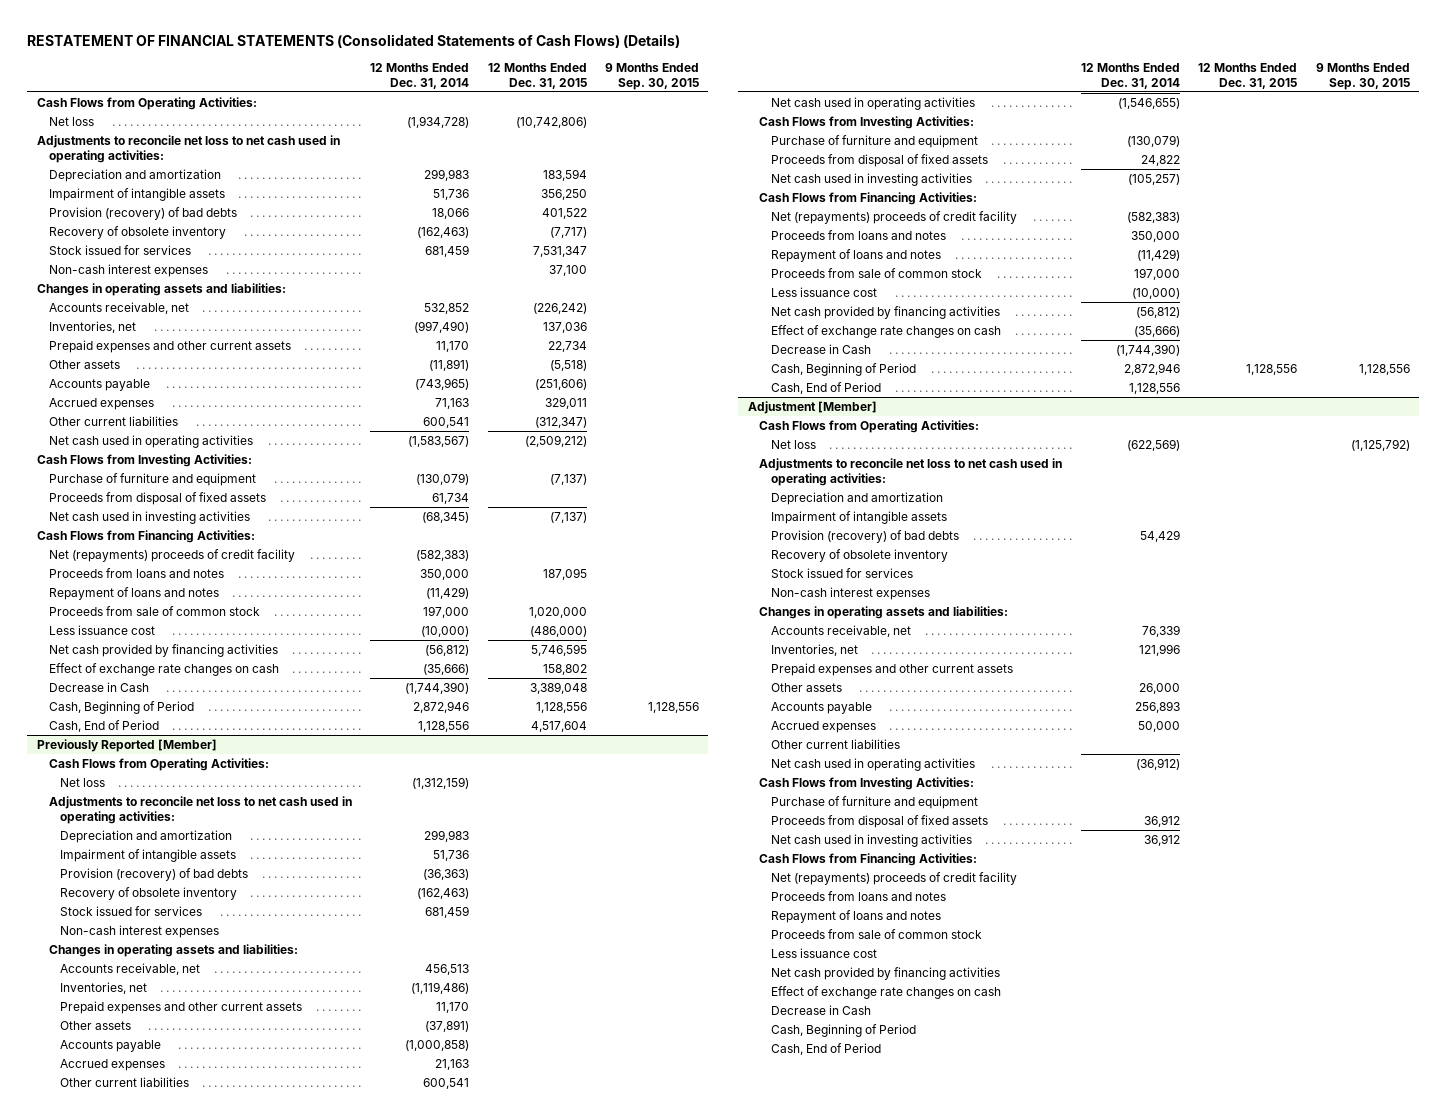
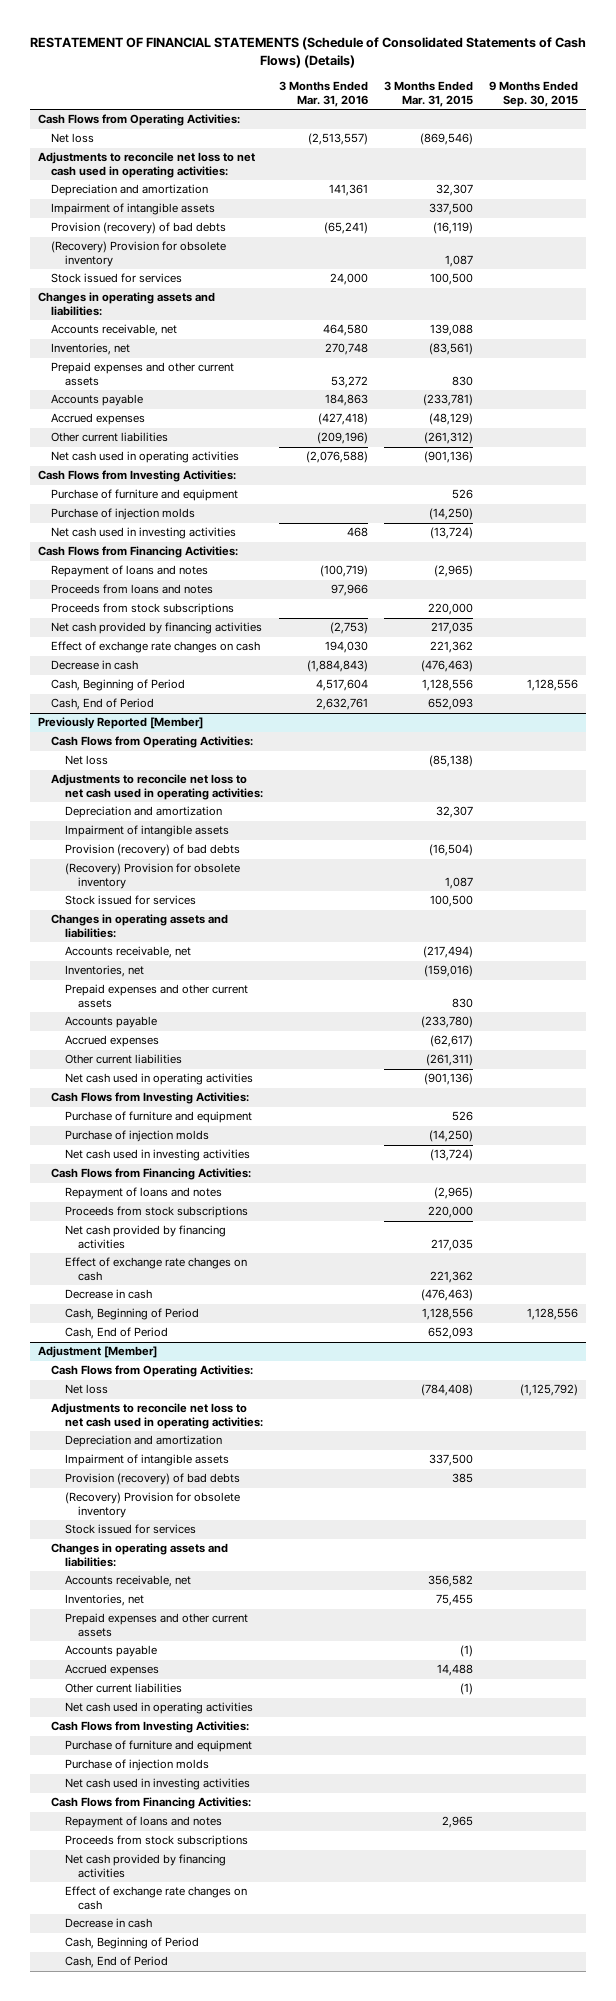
- RESTATEMENT OF FINANCIAL STATEMENTS (Consolidated Statements of Cash Flows) (Details)
+ RESTATEMENT OF FINANCIAL STATEMENTS (Schedule of Consolidated Statements of Cash Flows) (Details)
- | 12 Months Ended Dec. 31, 2014 | 12 Months Ended Dec. 31, 2015 | 9 Months Ended Sep. 30, 2015
+ | 3 Months Ended Mar. 31, 2016 | 3 Months Ended Mar. 31, 2015 | 9 Months Ended Sep. 30, 2015
- Recovery of obsolete inventory | (162,463) | (7,717) |
+ (Recovery) Provision for obsolete inventory | | 1,087 |
- Non-cash interest expenses | | 37,100 |
- Other assets | (11,891) | (5,518) |
- Proceeds from disposal of fixed assets | 61,734 | |
+ Purchase of injection molds | | (14,250) |
- Net (repayments) proceeds of credit facility | (582,383) | |
- Proceeds from sale of common stock | 197,000 | 1,020,000 |
- Less issuance cost | (10,000) | (486,000) |
moved down: Proceeds from loans and notes | 97,966 | |
+ Proceeds from stock subscriptions | | 220,000 |
- Decrease in Cash | (1,744,390) | 3,389,048 |
+ Decrease in cash | (1,884,843) | (476,463) |
@ Previously Reported [Member]
- Recovery of obsolete inventory | (162,463) | |
+ (Recovery) Provision for obsolete inventory | | 1,087 |
- Non-cash interest expenses
- Other assets | (37,891) | |
- Proceeds from disposal of fixed assets | 24,822 | |
+ Purchase of injection molds | | (14,250) |
- Net (repayments) proceeds of credit facility | (582,383) | |
- Proceeds from loans and notes | 350,000 | |
- Proceeds from sale of common stock | 197,000 | |
- Less issuance cost | (10,000) | |
+ Proceeds from stock subscriptions | | 220,000 |
- Decrease in Cash | (1,744,390) | |
+ Decrease in cash | | (476,463) |
@ Adjustment [Member]
- Recovery of obsolete inventory
+ (Recovery) Provision for obsolete inventory
- Non-cash interest expenses
- Other assets | 26,000 | |
- Proceeds from disposal of fixed assets | 36,912 | |
+ Purchase of injection molds
- Net (repayments) proceeds of credit facility
- Proceeds from loans and notes
- Proceeds from sale of common stock
- Less issuance cost
+ Proceeds from stock subscriptions
- Decrease in Cash
+ Decrease in cash

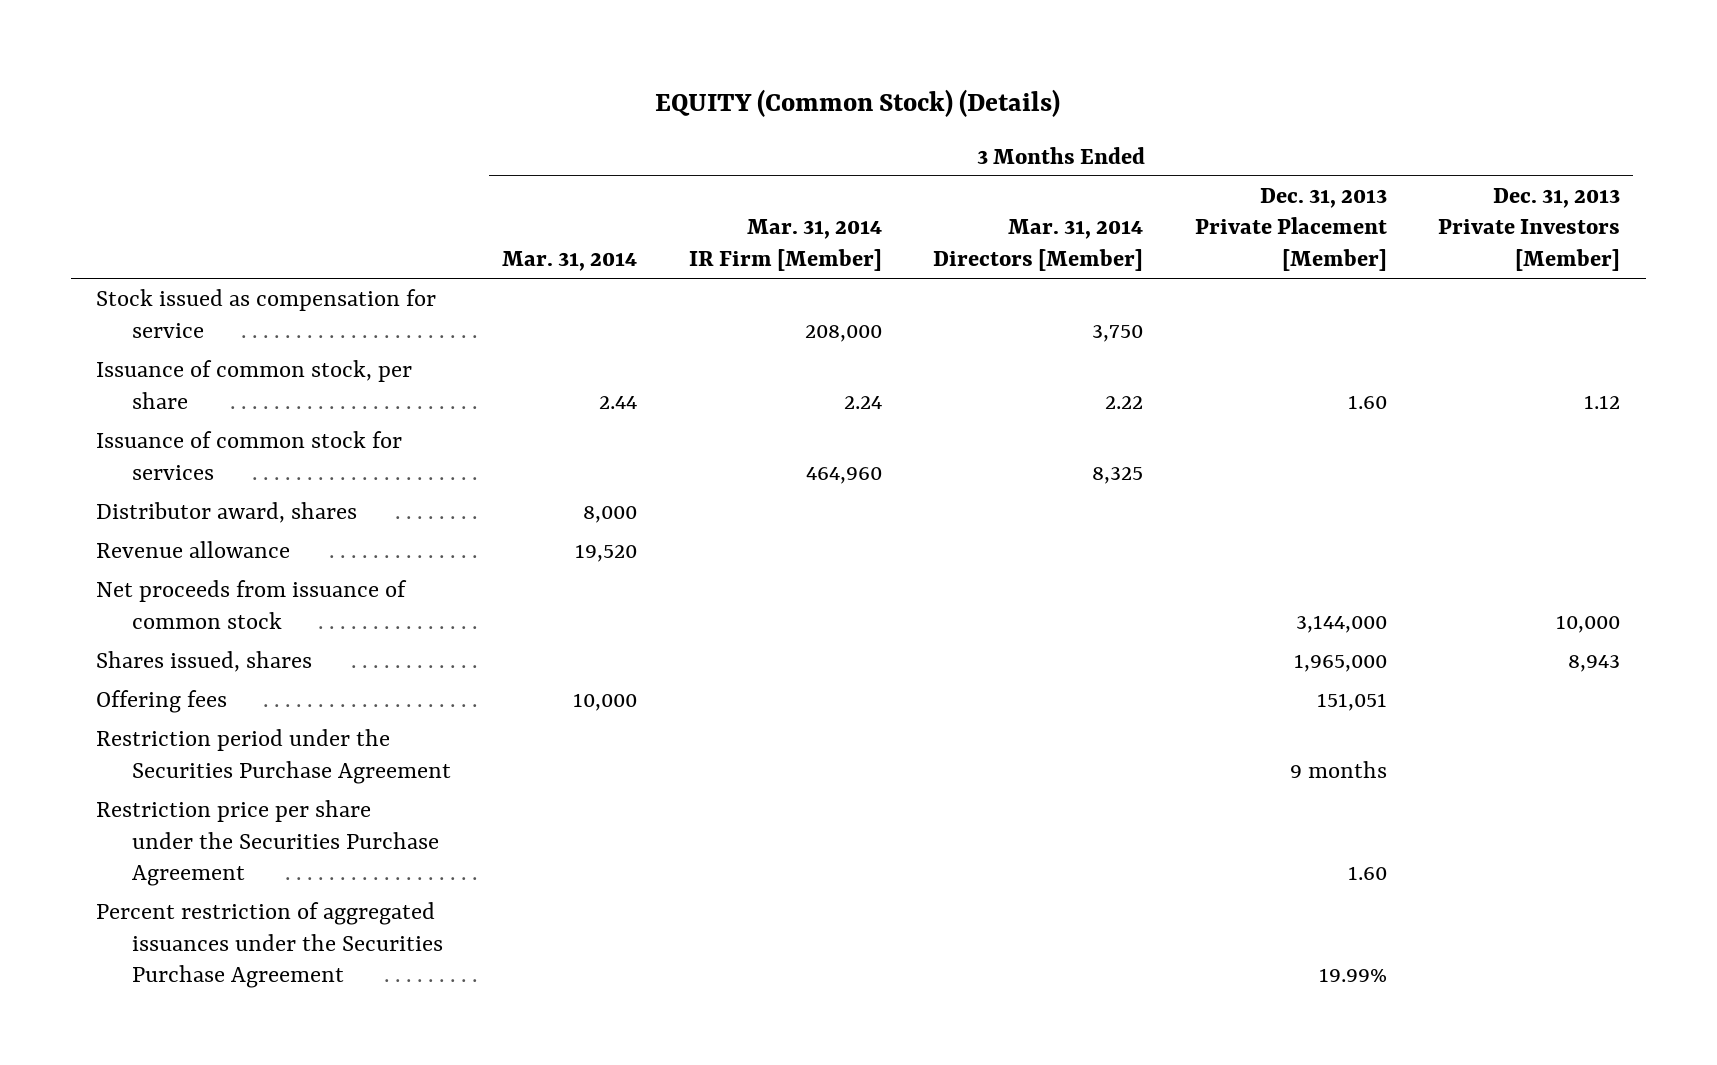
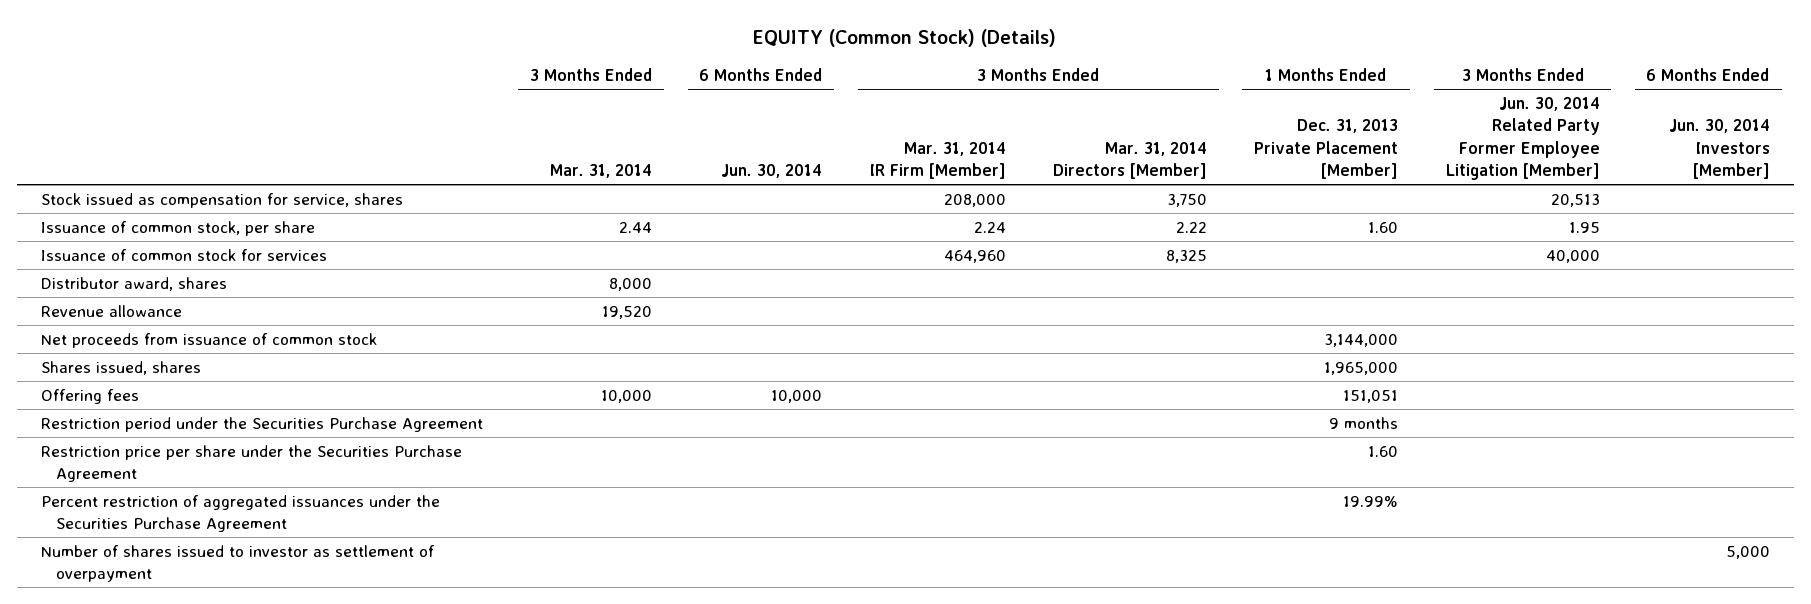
- | 3 Months Ended Mar. 31, 2014 | 3 Months Ended Mar. 31, 2014 IR Firm [Member] | 3 Months Ended Mar. 31, 2014 Directors [Member] | 3 Months Ended Dec. 31, 2013 Private Placement [Member] | 3 Months Ended Dec. 31, 2013 Private Investors [Member]
+ | 3 Months Ended Mar. 31, 2014 | 6 Months Ended Jun. 30, 2014 | 3 Months Ended Mar. 31, 2014 IR Firm [Member] | 3 Months Ended Mar. 31, 2014 Directors [Member] | 1 Months Ended Dec. 31, 2013 Private Placement [Member] | 3 Months Ended Jun. 30, 2014 Related Party Former Employee Litigation [Member] | 6 Months Ended Jun. 30, 2014 Investors [Member]
- Stock issued as compensation for service | | 208,000 | 3,750 | |
+ Stock issued as compensation for service, shares | | | 208,000 | 3,750 | | 20,513 |
+ Number of shares issued to investor as settlement of overpayment | | | | | | | 5,000

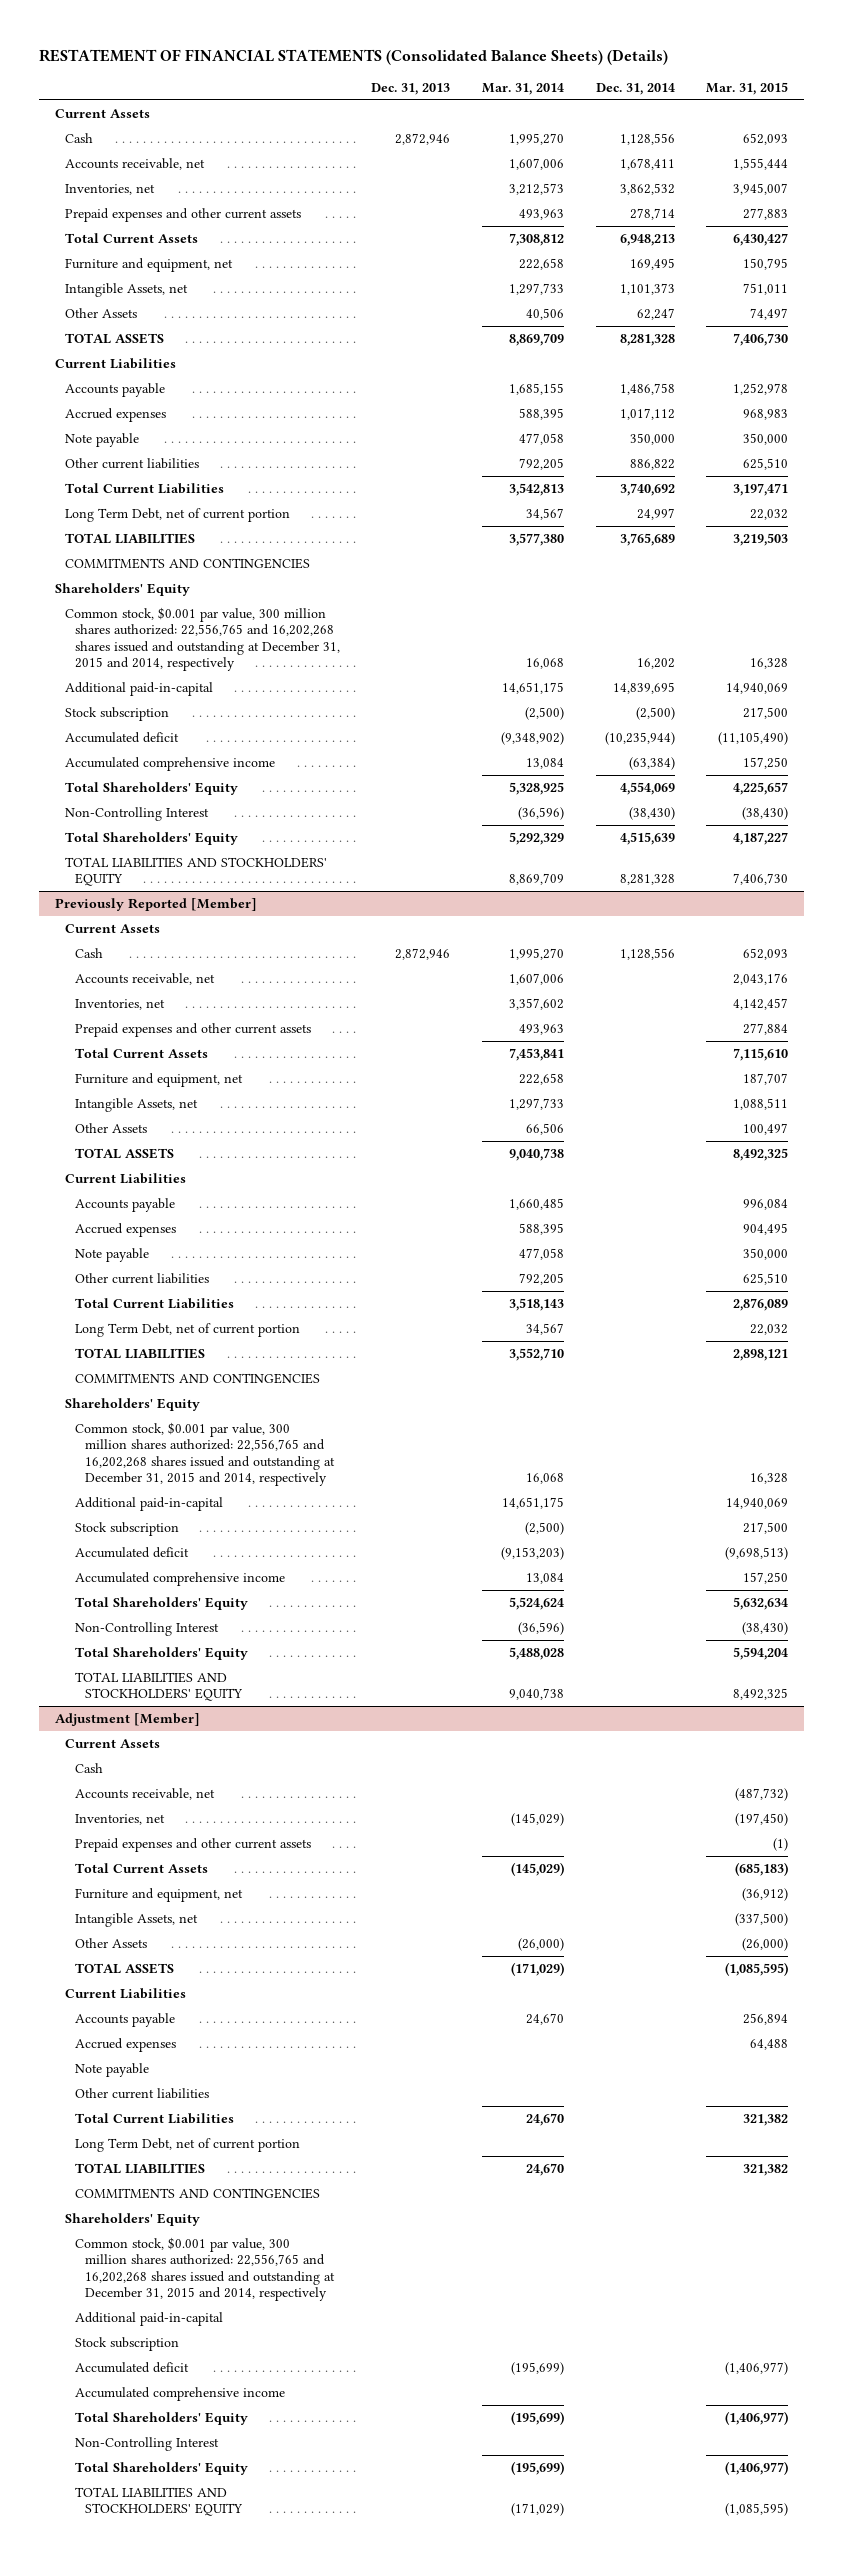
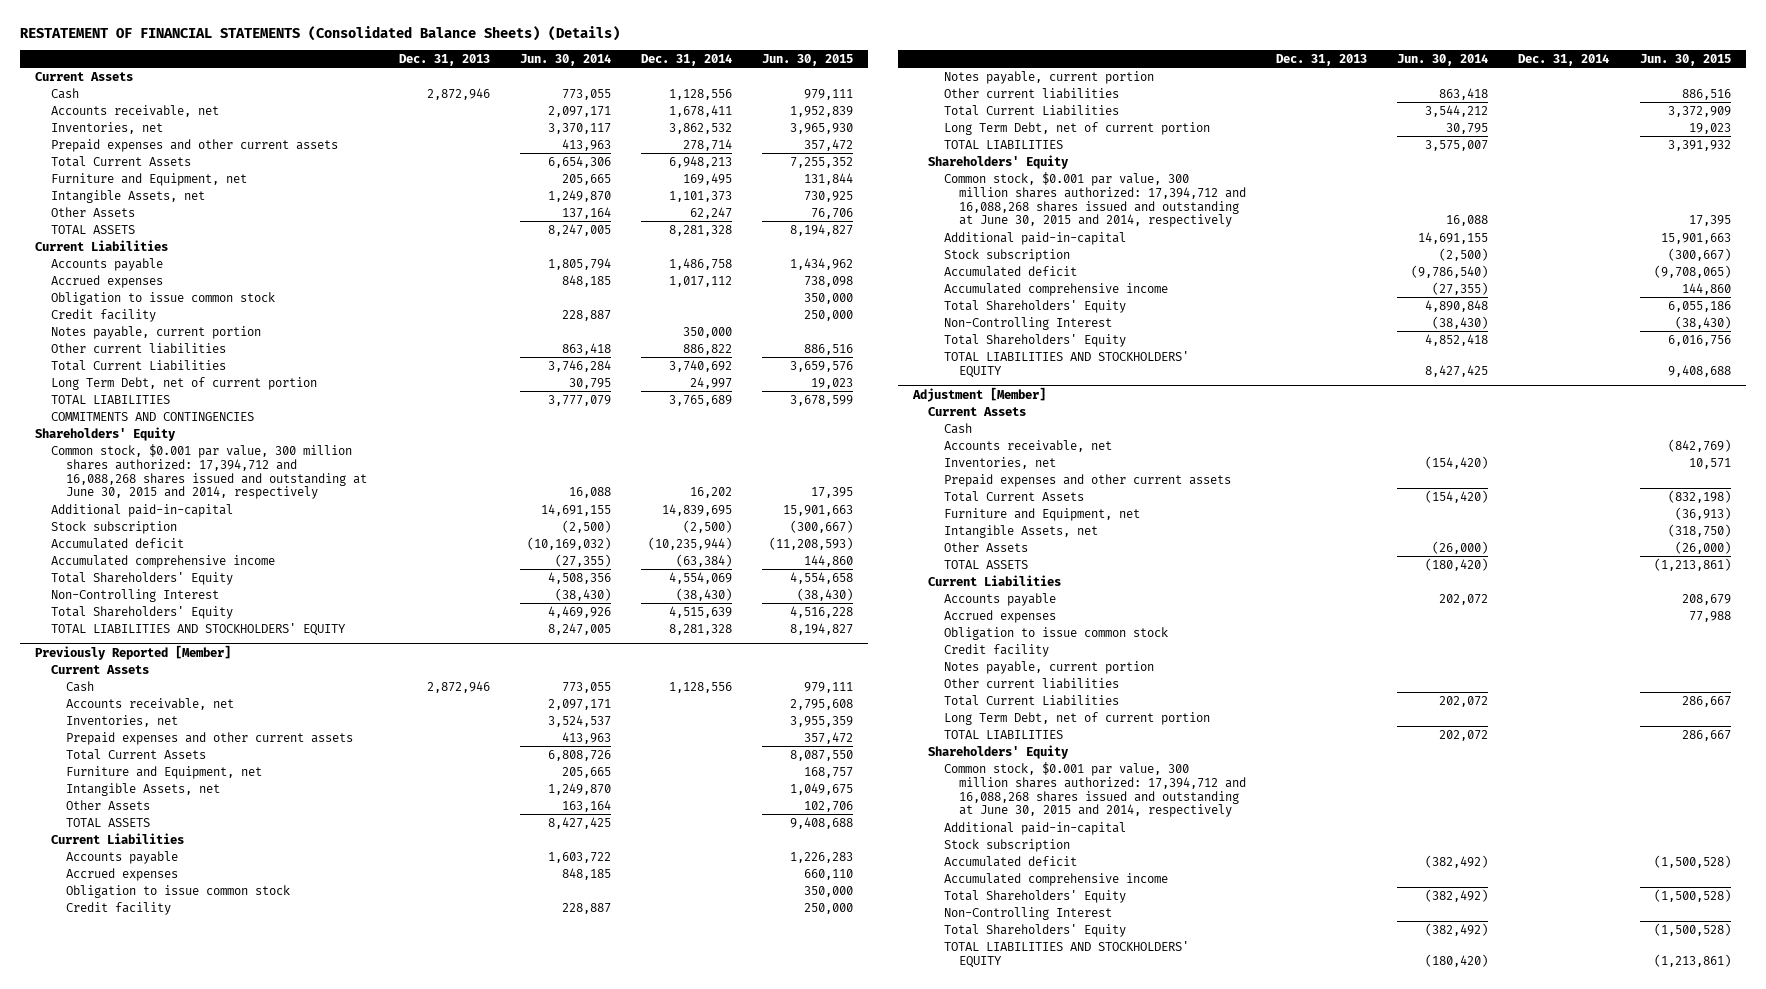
- | Dec. 31, 2013 | Mar. 31, 2014 | Dec. 31, 2014 | Mar. 31, 2015
+ | Dec. 31, 2013 | Jun. 30, 2014 | Dec. 31, 2014 | Jun. 30, 2015
- Furniture and equipment, net | | 222,658 | 169,495 | 150,795
+ Furniture and Equipment, net | | 205,665 | 169,495 | 131,844
- Note payable | | 477,058 | 350,000 | 350,000
+ Obligation to issue common stock | | | | 350,000
+ Credit facility | | 228,887 | | 250,000
+ Notes payable, current portion | | | 350,000 |
- Common stock, $0.001 par value, 300 million shares authorized: 22,556,765 and 16,202,268 shares issued and outstanding at December 31, 2015 and 2014, respectively | | 16,068 | 16,202 | 16,328
+ Common stock, $0.001 par value, 300 million shares authorized: 17,394,712 and 16,088,268 shares issued and outstanding at June 30, 2015 and 2014, respectively | | 16,088 | 16,202 | 17,395
@ Previously Reported [Member]
- Furniture and equipment, net | | 222,658 | | 187,707
+ Furniture and Equipment, net | | 205,665 | | 168,757
- Note payable | | 477,058 | | 350,000
+ Obligation to issue common stock | | | | 350,000
+ Credit facility | | 228,887 | | 250,000
+ Notes payable, current portion
- COMMITMENTS AND CONTINGENCIES
- Common stock, $0.001 par value, 300 million shares authorized: 22,556,765 and 16,202,268 shares issued and outstanding at December 31, 2015 and 2014, respectively | | 16,068 | | 16,328
+ Common stock, $0.001 par value, 300 million shares authorized: 17,394,712 and 16,088,268 shares issued and outstanding at June 30, 2015 and 2014, respectively | | 16,088 | | 17,395
@ Adjustment [Member]
- Furniture and equipment, net | | | | (36,912)
+ Furniture and Equipment, net | | | | (36,913)
- Note payable
+ Obligation to issue common stock
+ Credit facility
+ Notes payable, current portion
- COMMITMENTS AND CONTINGENCIES
- Common stock, $0.001 par value, 300 million shares authorized: 22,556,765 and 16,202,268 shares issued and outstanding at December 31, 2015 and 2014, respectively
+ Common stock, $0.001 par value, 300 million shares authorized: 17,394,712 and 16,088,268 shares issued and outstanding at June 30, 2015 and 2014, respectively

